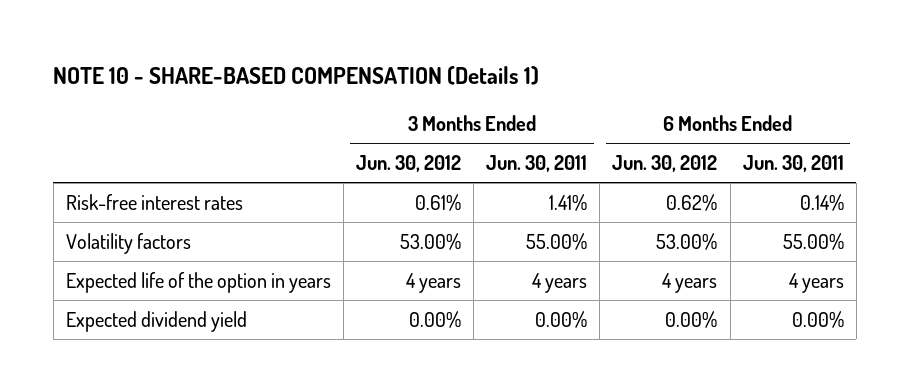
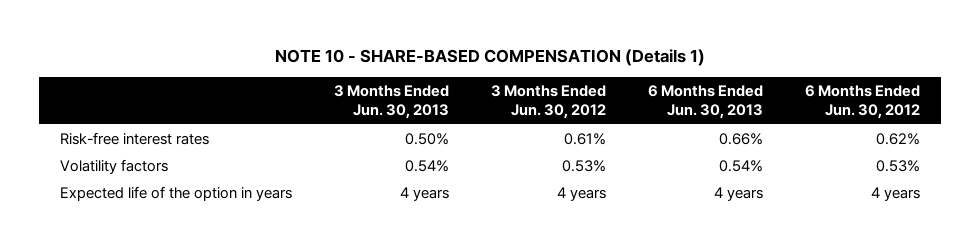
- | 3 Months Ended Jun. 30, 2012 | 3 Months Ended Jun. 30, 2011 | 6 Months Ended Jun. 30, 2012 | 6 Months Ended Jun. 30, 2011
+ | 3 Months Ended Jun. 30, 2013 | 3 Months Ended Jun. 30, 2012 | 6 Months Ended Jun. 30, 2013 | 6 Months Ended Jun. 30, 2012
- Volatility factors | 53.00% | 55.00% | 53.00% | 55.00%
+ Volatility factors | 0.54% | 0.53% | 0.54% | 0.53%
- Expected dividend yield | 0.00% | 0.00% | 0.00% | 0.00%

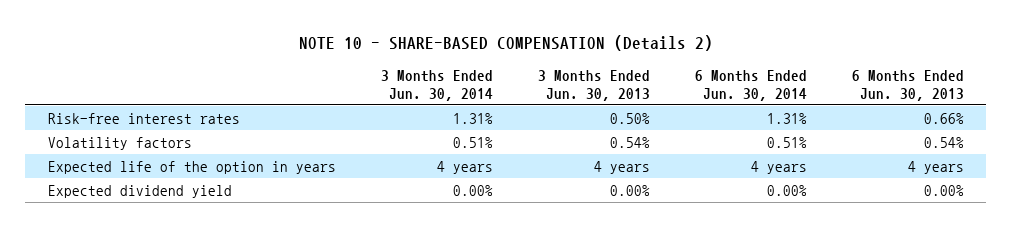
- NOTE 10 - SHARE-BASED COMPENSATION (Details 1)
+ NOTE 10 - SHARE-BASED COMPENSATION (Details 2)
- | 3 Months Ended Jun. 30, 2013 | 3 Months Ended Jun. 30, 2012 | 6 Months Ended Jun. 30, 2013 | 6 Months Ended Jun. 30, 2012
+ | 3 Months Ended Jun. 30, 2014 | 3 Months Ended Jun. 30, 2013 | 6 Months Ended Jun. 30, 2014 | 6 Months Ended Jun. 30, 2013
+ Expected dividend yield | 0.00% | 0.00% | 0.00% | 0.00%

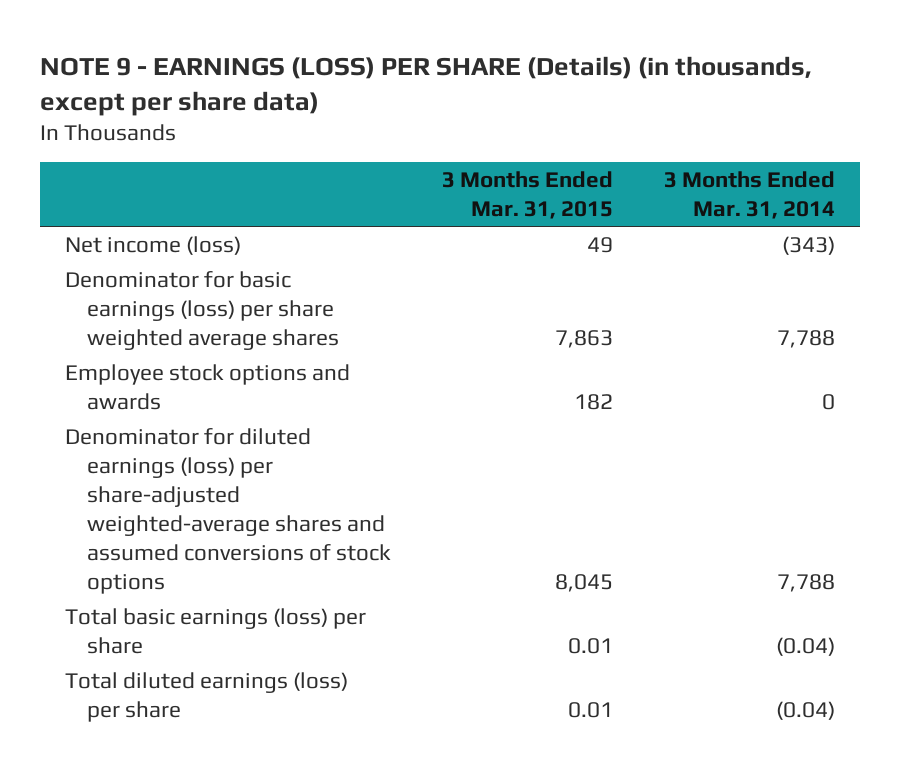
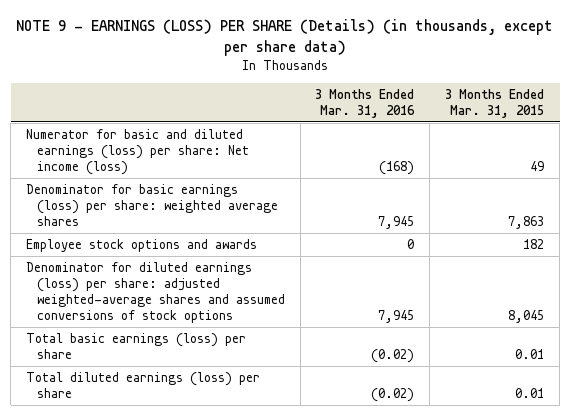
- | 3 Months Ended Mar. 31, 2015 | 3 Months Ended Mar. 31, 2014
+ | 3 Months Ended Mar. 31, 2016 | 3 Months Ended Mar. 31, 2015
- Net income (loss) | 49 | (343)
- Denominator for basic earnings (loss) per share weighted average shares | 7,863 | 7,788
+ Numerator for basic and diluted earnings (loss) per share: Net income (loss) | (168) | 49
+ Denominator for basic earnings (loss) per share: weighted average shares | 7,945 | 7,863
- Denominator for diluted earnings (loss) per share-adjusted weighted-average shares and assumed conversions of stock options | 8,045 | 7,788
+ Denominator for diluted earnings (loss) per share: adjusted weighted-average shares and assumed conversions of stock options | 7,945 | 8,045

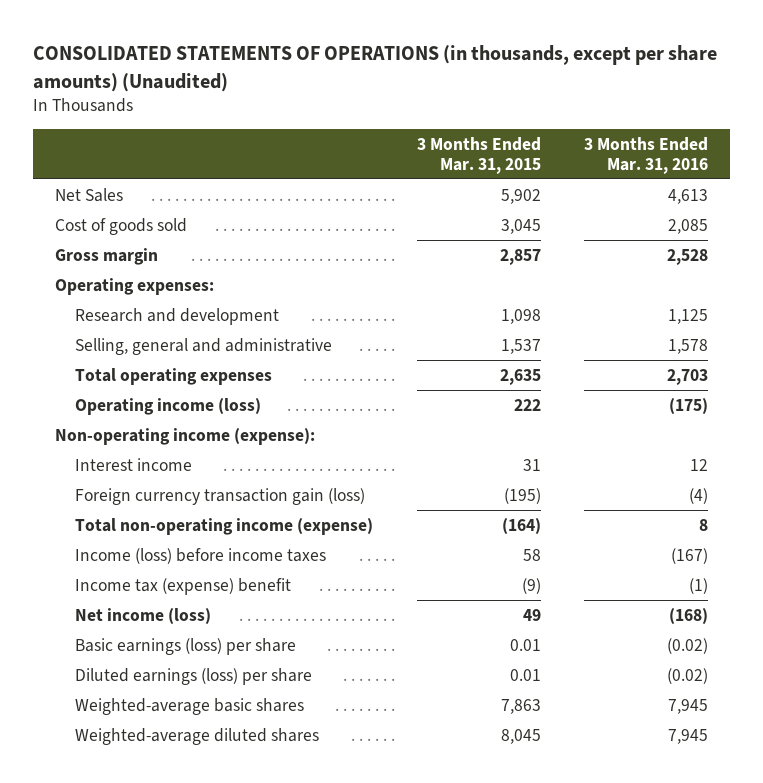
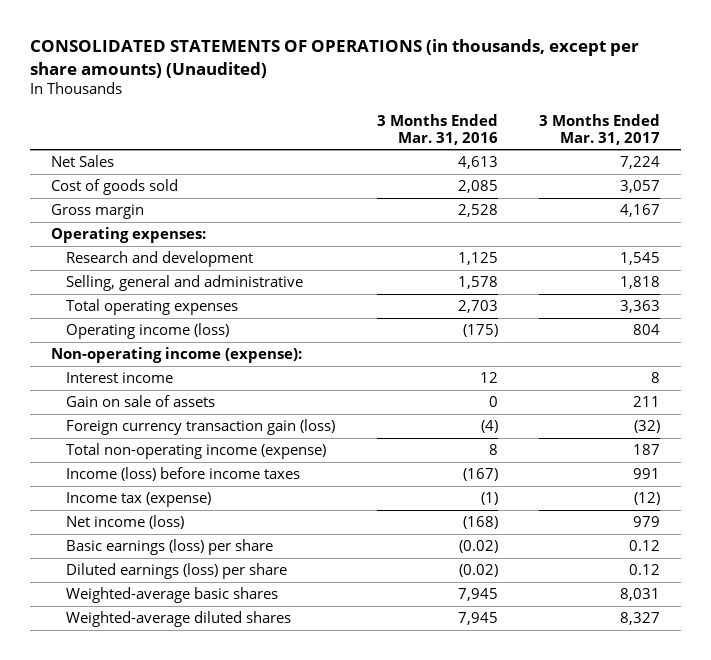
- | 3 Months Ended Mar. 31, 2015 | 3 Months Ended Mar. 31, 2016
+ | 3 Months Ended Mar. 31, 2016 | 3 Months Ended Mar. 31, 2017
+ Gain on sale of assets | 0 | 211
- Income tax (expense) benefit | (9) | (1)
+ Income tax (expense) | (1) | (12)

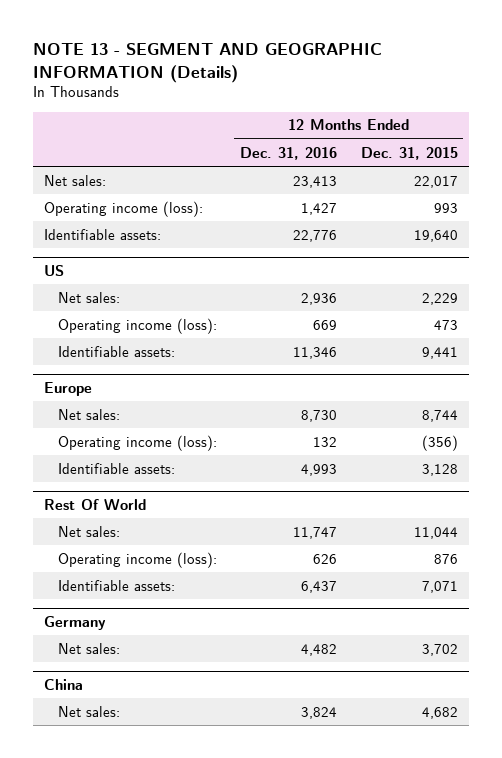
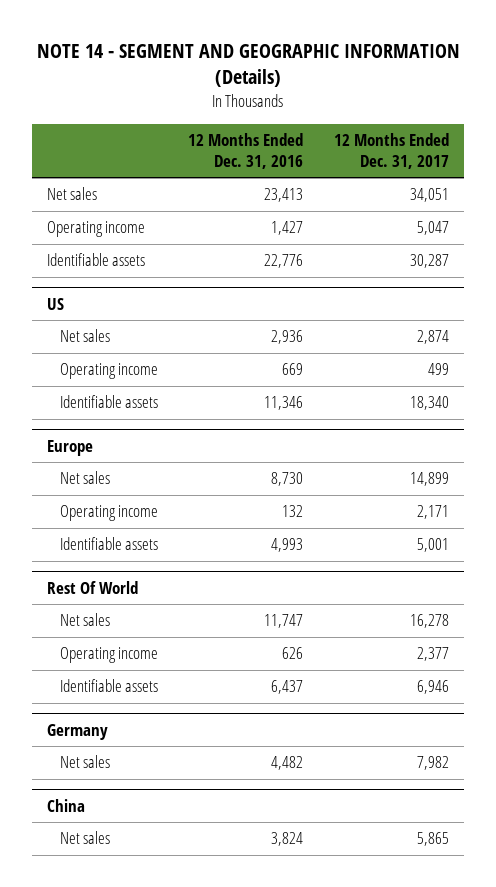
- NOTE 13 - SEGMENT AND GEOGRAPHIC INFORMATION (Details)
+ NOTE 14 - SEGMENT AND GEOGRAPHIC INFORMATION (Details)
- | 12 Months Ended Dec. 31, 2016 | 12 Months Ended Dec. 31, 2015
+ | 12 Months Ended Dec. 31, 2016 | 12 Months Ended Dec. 31, 2017
- Net sales: | 23,413 | 22,017
- Operating income (loss): | 1,427 | 993
- Identifiable assets: | 22,776 | 19,640
+ Net sales | 23,413 | 34,051
+ Operating income | 1,427 | 5,047
+ Identifiable assets | 22,776 | 30,287
@ US
- Net sales: | 2,936 | 2,229
- Operating income (loss): | 669 | 473
- Identifiable assets: | 11,346 | 9,441
+ Net sales | 2,936 | 2,874
+ Operating income | 669 | 499
+ Identifiable assets | 11,346 | 18,340
@ Europe
- Net sales: | 8,730 | 8,744
- Operating income (loss): | 132 | (356)
- Identifiable assets: | 4,993 | 3,128
+ Net sales | 8,730 | 14,899
+ Operating income | 132 | 2,171
+ Identifiable assets | 4,993 | 5,001
@ Rest Of World
- Net sales: | 11,747 | 11,044
- Operating income (loss): | 626 | 876
- Identifiable assets: | 6,437 | 7,071
+ Net sales | 11,747 | 16,278
+ Operating income | 626 | 2,377
+ Identifiable assets | 6,437 | 6,946
@ Germany
- Net sales: | 4,482 | 3,702
+ Net sales | 4,482 | 7,982
@ China
- Net sales: | 3,824 | 4,682
+ Net sales | 3,824 | 5,865

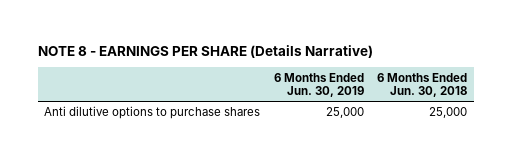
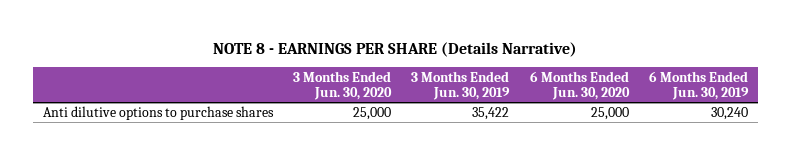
- | 6 Months Ended Jun. 30, 2019 | 6 Months Ended Jun. 30, 2018
+ | 3 Months Ended Jun. 30, 2020 | 3 Months Ended Jun. 30, 2019 | 6 Months Ended Jun. 30, 2020 | 6 Months Ended Jun. 30, 2019
- Anti dilutive options to purchase shares | 25,000 | 25,000
+ Anti dilutive options to purchase shares | 25,000 | 35,422 | 25,000 | 30,240

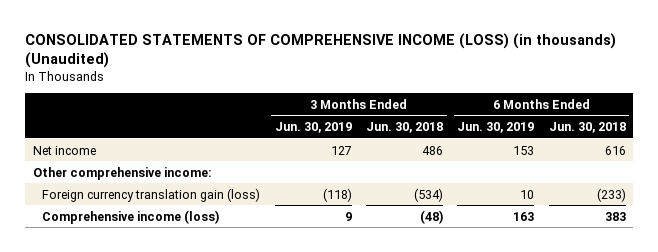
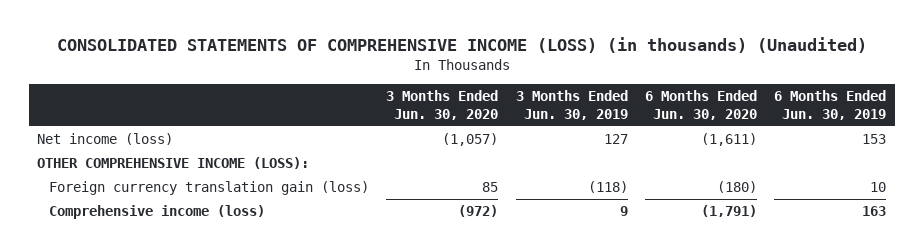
- | 3 Months Ended Jun. 30, 2019 | 3 Months Ended Jun. 30, 2018 | 6 Months Ended Jun. 30, 2019 | 6 Months Ended Jun. 30, 2018
+ | 3 Months Ended Jun. 30, 2020 | 3 Months Ended Jun. 30, 2019 | 6 Months Ended Jun. 30, 2020 | 6 Months Ended Jun. 30, 2019
- Net income | 127 | 486 | 153 | 616
- Other comprehensive income:
+ Net income (loss) | (1,057) | 127 | (1,611) | 153
+ OTHER COMPREHENSIVE INCOME (LOSS):

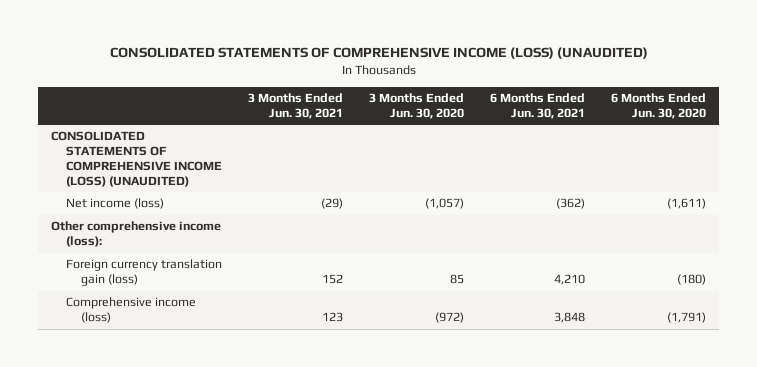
- CONSOLIDATED STATEMENTS OF COMPREHENSIVE INCOME (LOSS) (in thousands) (Unaudited)
+ CONSOLIDATED STATEMENTS OF COMPREHENSIVE INCOME (LOSS) (UNAUDITED)
- | 3 Months Ended Jun. 30, 2020 | 3 Months Ended Jun. 30, 2019 | 6 Months Ended Jun. 30, 2020 | 6 Months Ended Jun. 30, 2019
+ | 3 Months Ended Jun. 30, 2021 | 3 Months Ended Jun. 30, 2020 | 6 Months Ended Jun. 30, 2021 | 6 Months Ended Jun. 30, 2020
+ CONSOLIDATED STATEMENTS OF COMPREHENSIVE INCOME (LOSS) (UNAUDITED)
- OTHER COMPREHENSIVE INCOME (LOSS):
+ Other comprehensive income (loss):

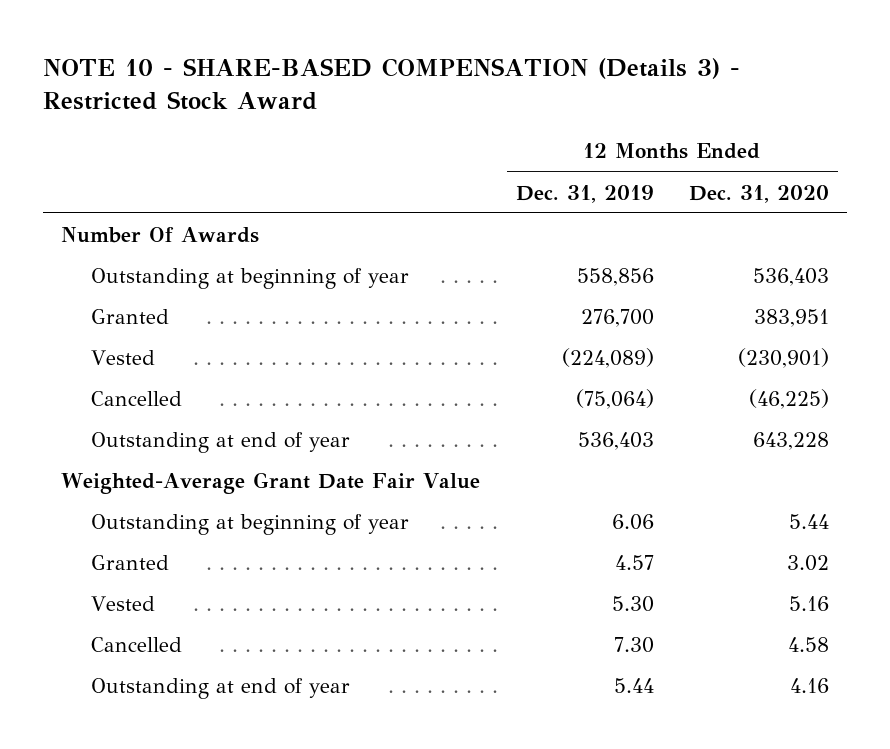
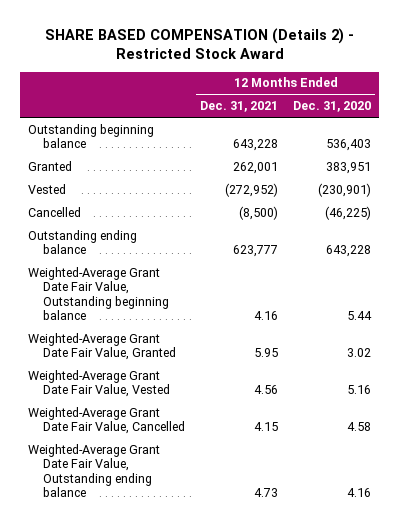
- NOTE 10 - SHARE-BASED COMPENSATION (Details 3) - Restricted Stock Award
+ SHARE BASED COMPENSATION (Details 2) - Restricted Stock Award
- | 12 Months Ended Dec. 31, 2019 | 12 Months Ended Dec. 31, 2020
+ | 12 Months Ended Dec. 31, 2021 | 12 Months Ended Dec. 31, 2020
- Number Of Awards
- Outstanding at beginning of year | 558,856 | 536,403
+ Outstanding beginning balance | 643,228 | 536,403
- Outstanding at end of year | 536,403 | 643,228
- Weighted-Average Grant Date Fair Value
- Outstanding at beginning of year | 6.06 | 5.44
- Granted | 4.57 | 3.02
- Vested | 5.30 | 5.16
- Cancelled | 7.30 | 4.58
- Outstanding at end of year | 5.44 | 4.16
+ Outstanding ending balance | 623,777 | 643,228
+ Weighted-Average Grant Date Fair Value, Outstanding beginning balance | 4.16 | 5.44
+ Weighted-Average Grant Date Fair Value, Granted | 5.95 | 3.02
+ Weighted-Average Grant Date Fair Value, Vested | 4.56 | 5.16
+ Weighted-Average Grant Date Fair Value, Cancelled | 4.15 | 4.58
+ Weighted-Average Grant Date Fair Value, Outstanding ending balance | 4.73 | 4.16

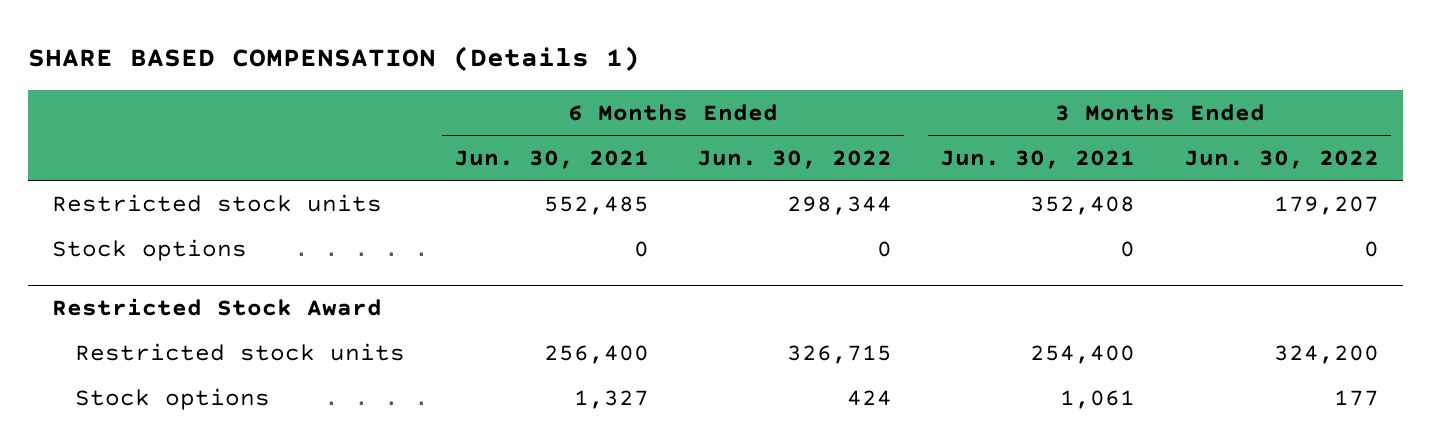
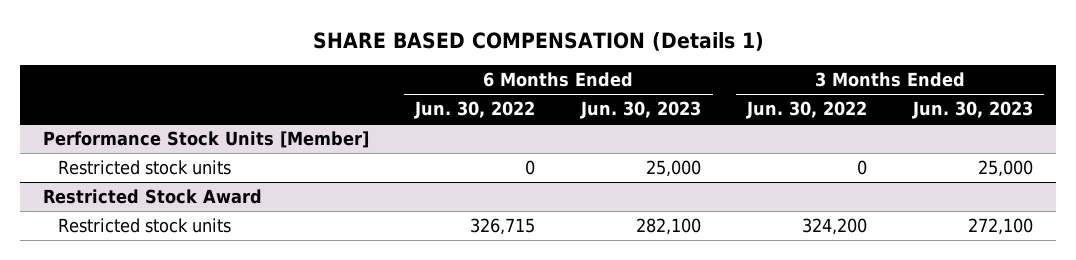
- | 6 Months Ended Jun. 30, 2021 | 6 Months Ended Jun. 30, 2022 | 3 Months Ended Jun. 30, 2021 | 3 Months Ended Jun. 30, 2022
+ | 6 Months Ended Jun. 30, 2022 | 6 Months Ended Jun. 30, 2023 | 3 Months Ended Jun. 30, 2022 | 3 Months Ended Jun. 30, 2023
- Restricted stock units | 552,485 | 298,344 | 352,408 | 179,207
- Stock options | 0 | 0 | 0 | 0
+ Performance Stock Units [Member]
+ Restricted stock units | 0 | 25,000 | 0 | 25,000
@ Restricted Stock Award
- Stock options | 1,327 | 424 | 1,061 | 177

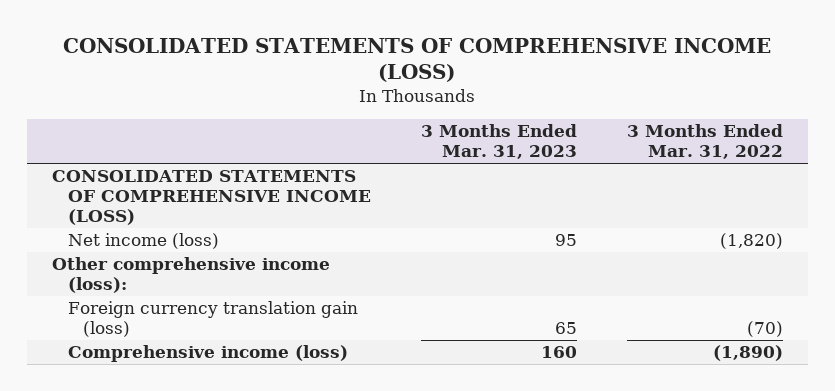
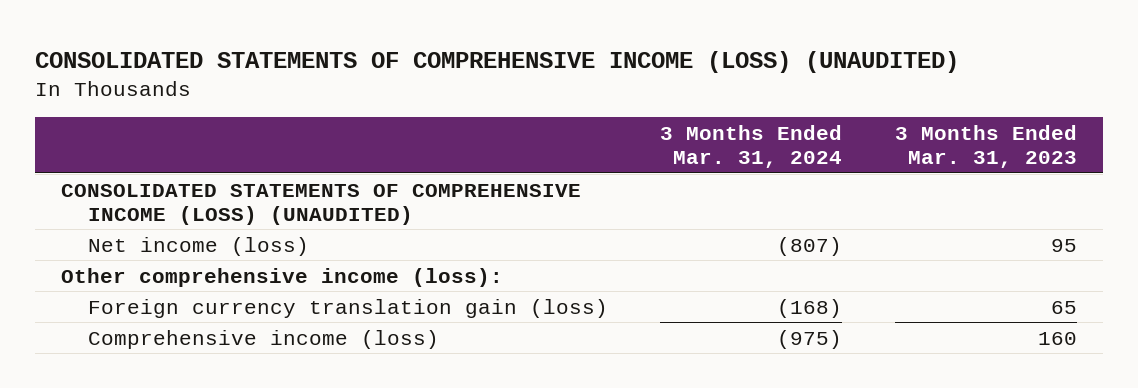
- CONSOLIDATED STATEMENTS OF COMPREHENSIVE INCOME (LOSS)
+ CONSOLIDATED STATEMENTS OF COMPREHENSIVE INCOME (LOSS) (UNAUDITED)
- | 3 Months Ended Mar. 31, 2023 | 3 Months Ended Mar. 31, 2022
+ | 3 Months Ended Mar. 31, 2024 | 3 Months Ended Mar. 31, 2023
- CONSOLIDATED STATEMENTS OF COMPREHENSIVE INCOME (LOSS)
+ CONSOLIDATED STATEMENTS OF COMPREHENSIVE INCOME (LOSS) (UNAUDITED)

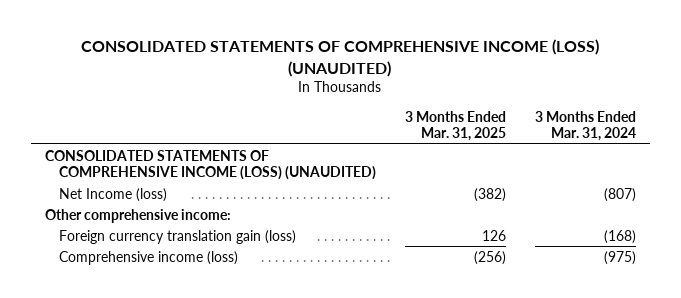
- | 3 Months Ended Mar. 31, 2024 | 3 Months Ended Mar. 31, 2023
+ | 3 Months Ended Mar. 31, 2025 | 3 Months Ended Mar. 31, 2024
- Net income (loss) | (807) | 95
- Other comprehensive income (loss):
+ Net Income (loss) | (382) | (807)
+ Other comprehensive income:

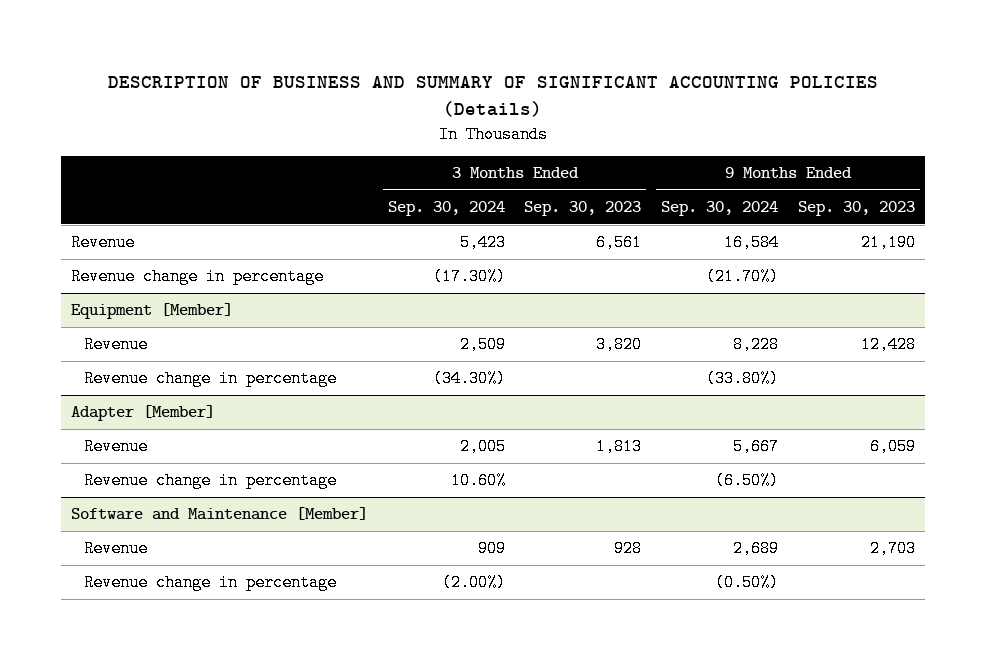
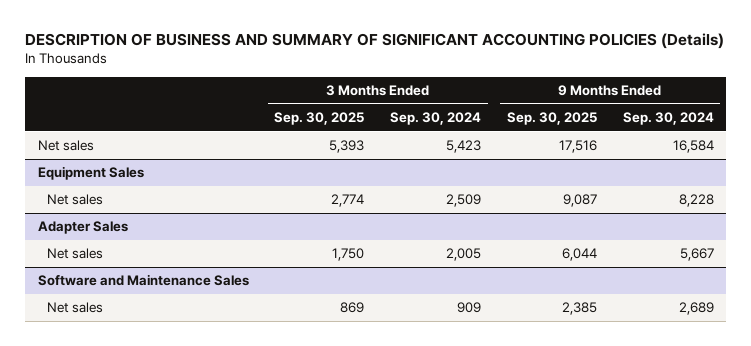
- | 3 Months Ended Sep. 30, 2024 | 3 Months Ended Sep. 30, 2023 | 9 Months Ended Sep. 30, 2024 | 9 Months Ended Sep. 30, 2023
+ | 3 Months Ended Sep. 30, 2025 | 3 Months Ended Sep. 30, 2024 | 9 Months Ended Sep. 30, 2025 | 9 Months Ended Sep. 30, 2024
- Revenue | 5,423 | 6,561 | 16,584 | 21,190
- Revenue change in percentage | (17.30%) | | (21.70%) |
- Equipment [Member]
- Revenue | 2,509 | 3,820 | 8,228 | 12,428
- Revenue change in percentage | (34.30%) | | (33.80%) |
- Adapter [Member]
- Revenue | 2,005 | 1,813 | 5,667 | 6,059
- Revenue change in percentage | 10.60% | | (6.50%) |
- Software and Maintenance [Member]
- Revenue | 909 | 928 | 2,689 | 2,703
- Revenue change in percentage | (2.00%) | | (0.50%) |
+ Net sales | 5,393 | 5,423 | 17,516 | 16,584
+ Equipment Sales
+ Net sales | 2,774 | 2,509 | 9,087 | 8,228
+ Adapter Sales
+ Net sales | 1,750 | 2,005 | 6,044 | 5,667
+ Software and Maintenance Sales
+ Net sales | 869 | 909 | 2,385 | 2,689

